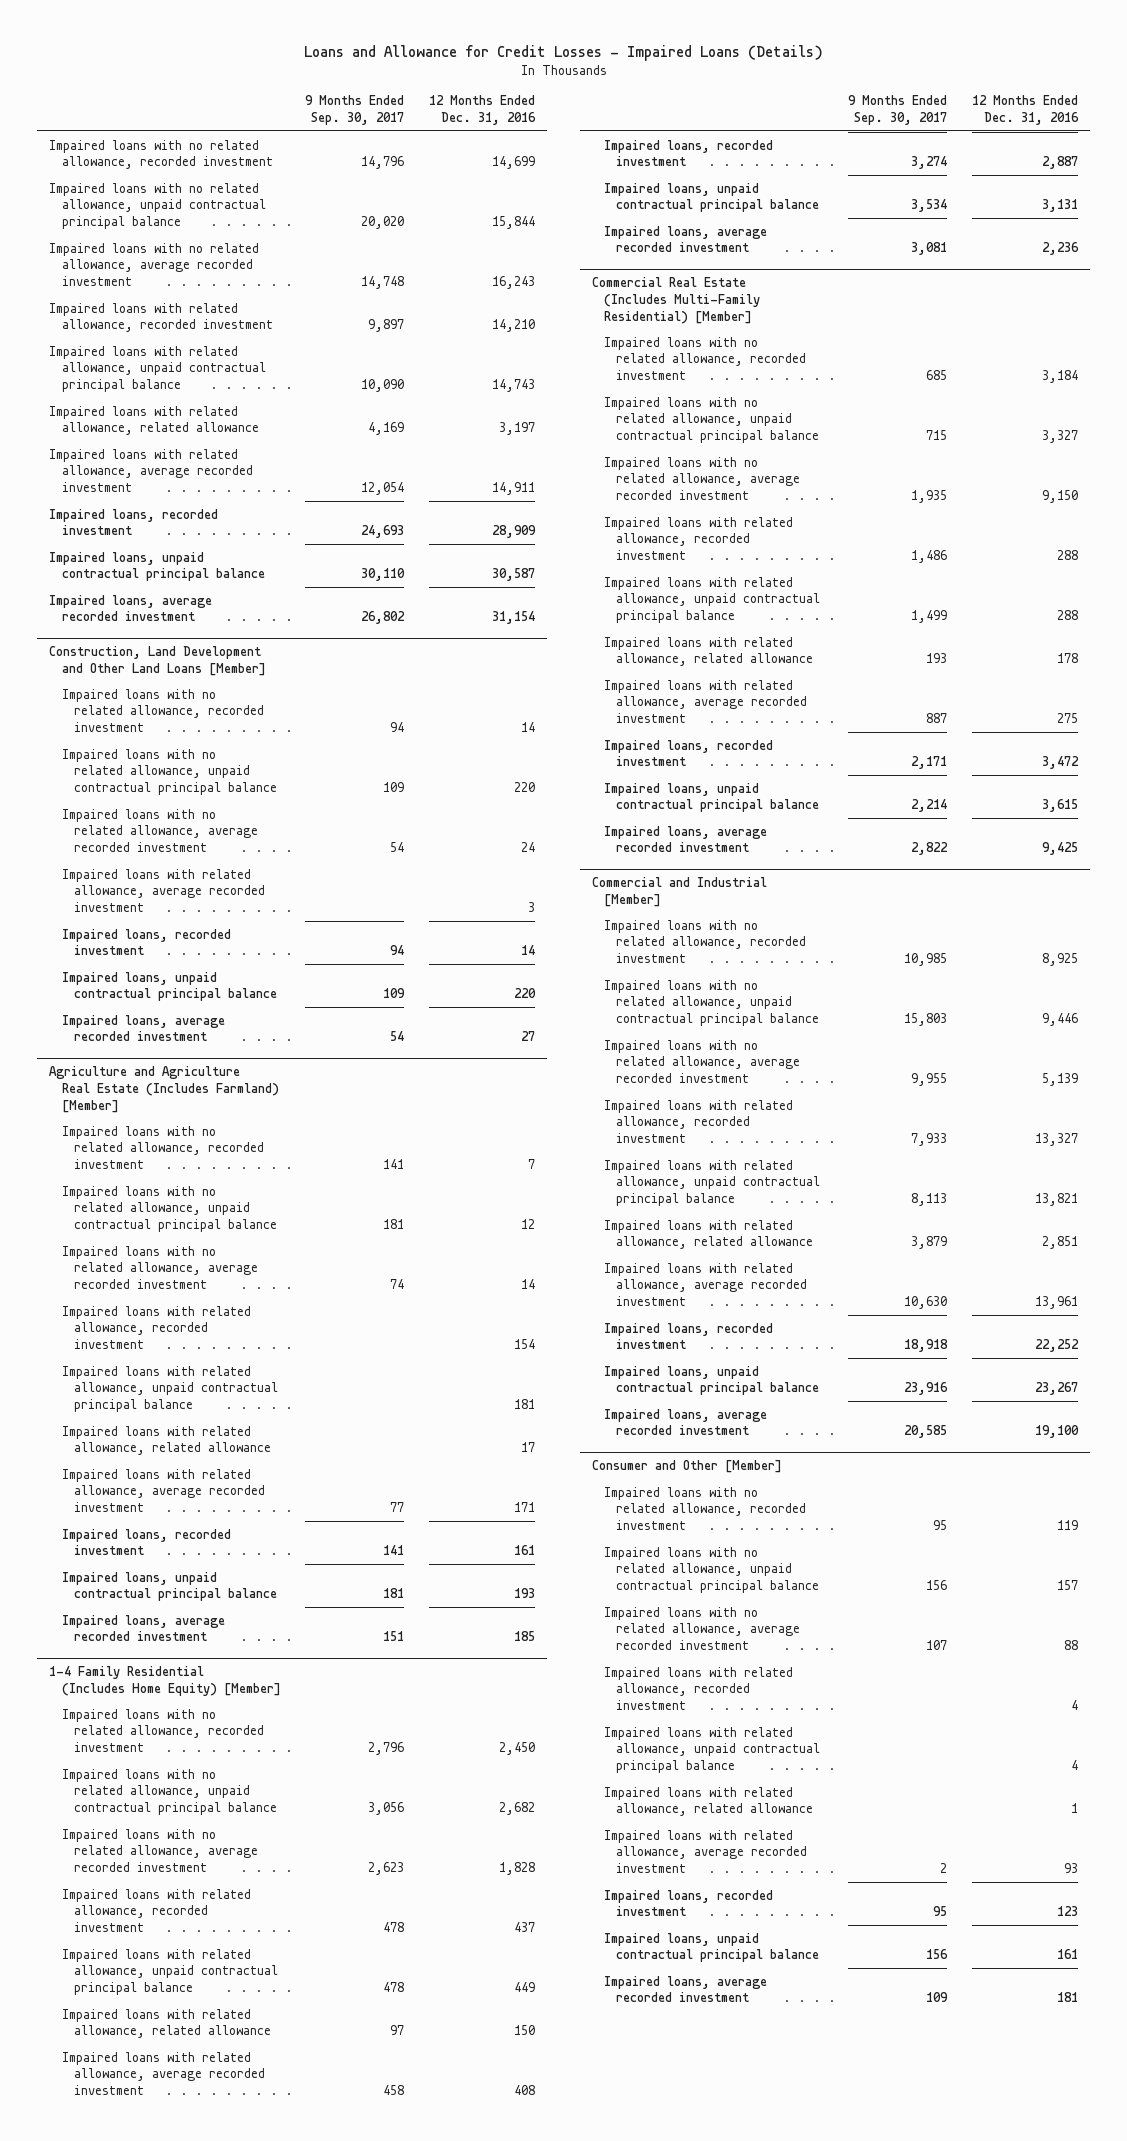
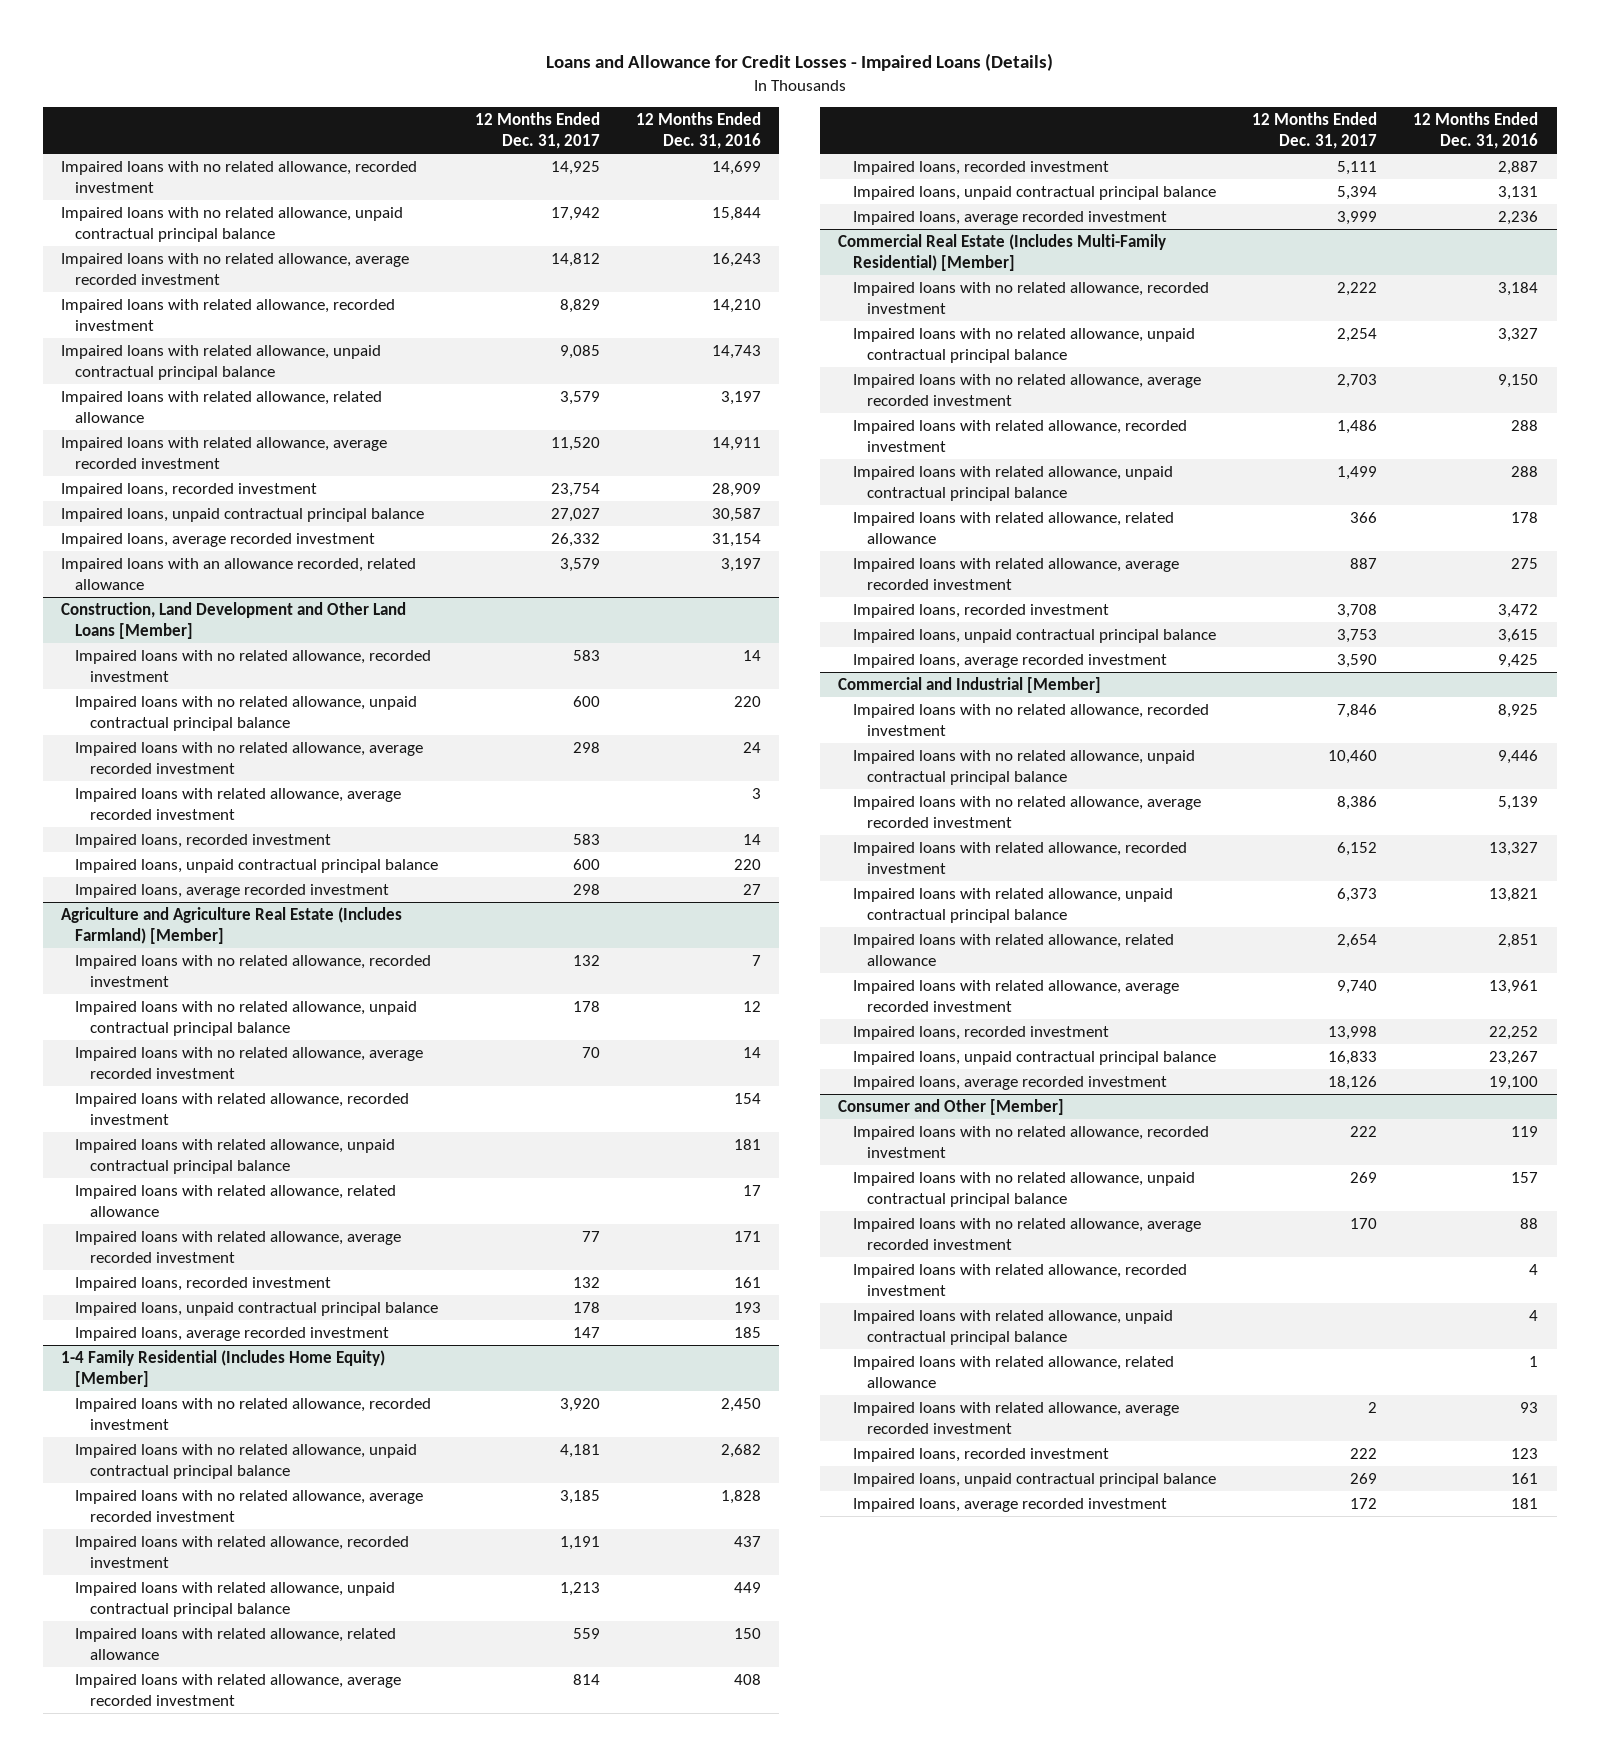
- | 9 Months Ended Sep. 30, 2017 | 12 Months Ended Dec. 31, 2016
+ | 12 Months Ended Dec. 31, 2017 | 12 Months Ended Dec. 31, 2016
+ Impaired loans with an allowance recorded, related allowance | 3,579 | 3,197

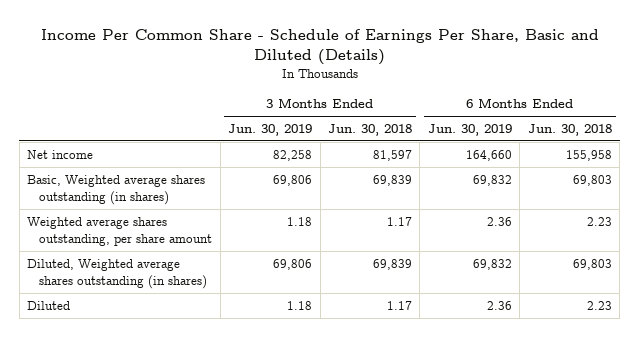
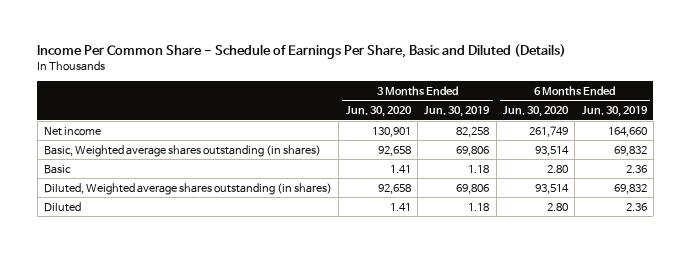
- | 3 Months Ended Jun. 30, 2019 | 3 Months Ended Jun. 30, 2018 | 6 Months Ended Jun. 30, 2019 | 6 Months Ended Jun. 30, 2018
+ | 3 Months Ended Jun. 30, 2020 | 3 Months Ended Jun. 30, 2019 | 6 Months Ended Jun. 30, 2020 | 6 Months Ended Jun. 30, 2019
- Weighted average shares outstanding, per share amount | 1.18 | 1.17 | 2.36 | 2.23
+ Basic | 1.41 | 1.18 | 2.80 | 2.36

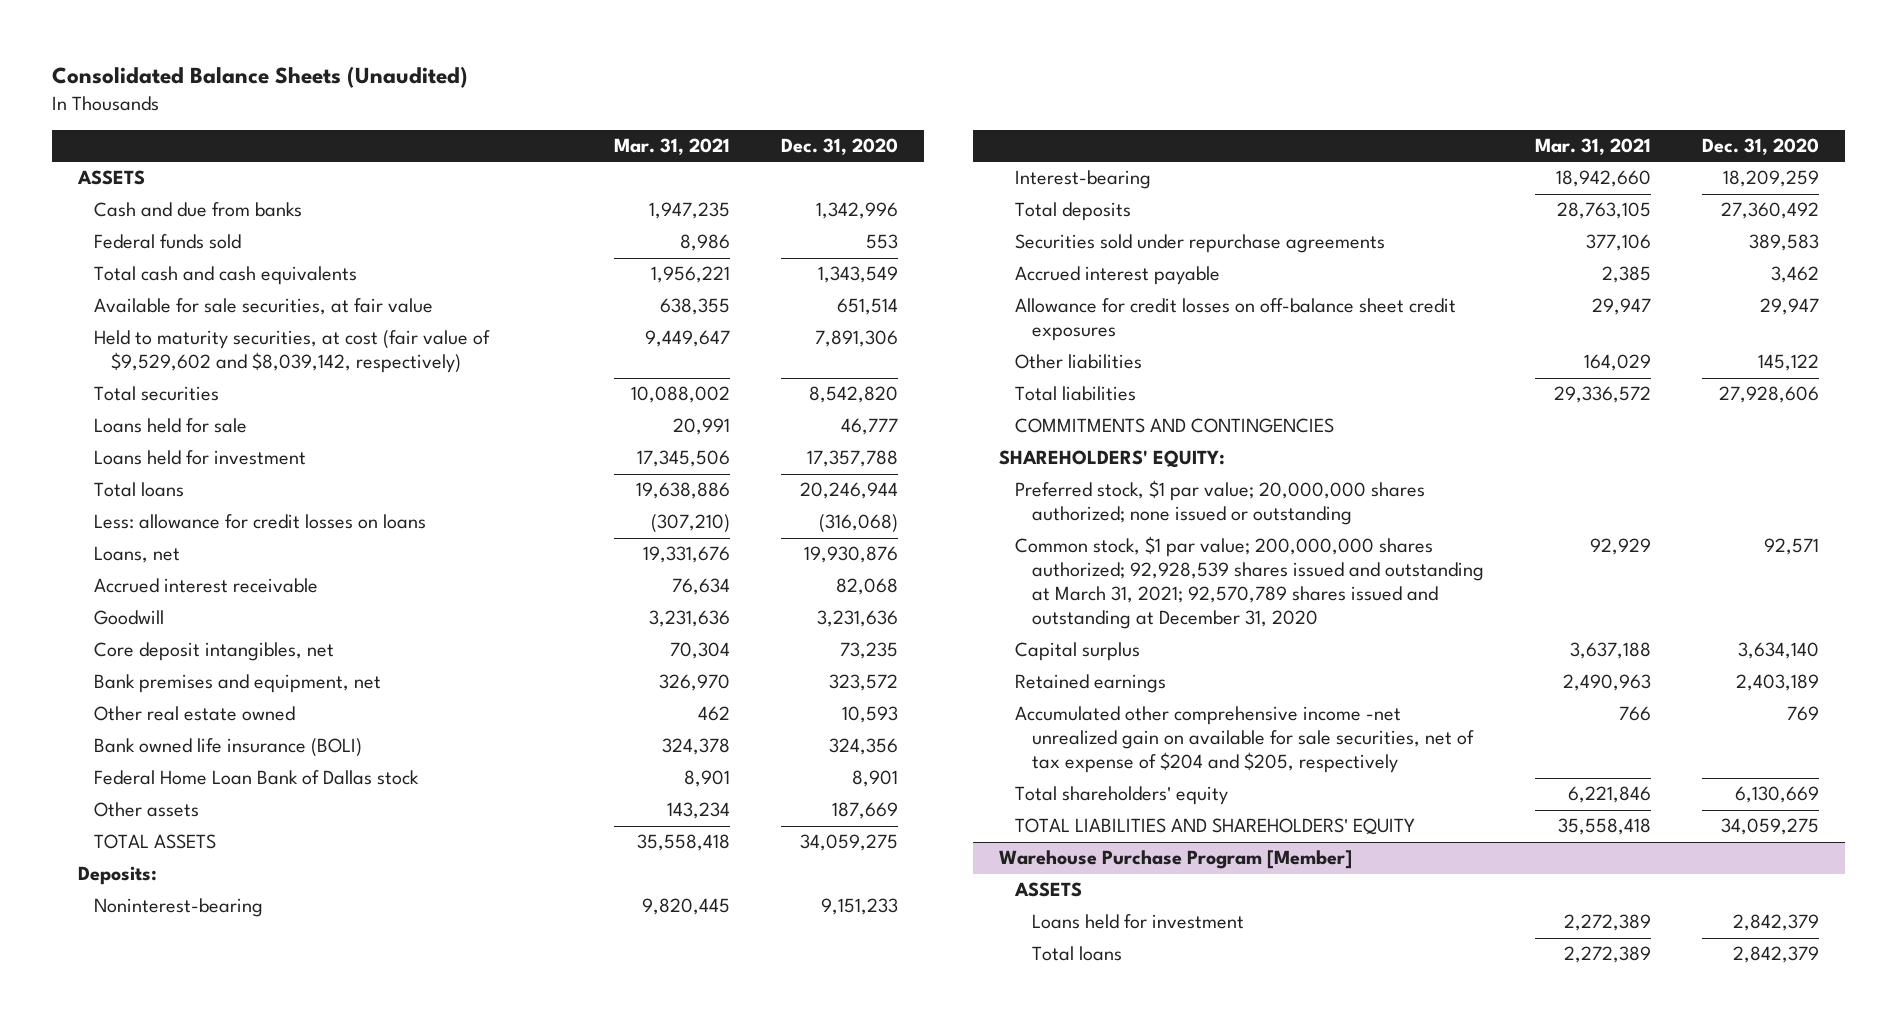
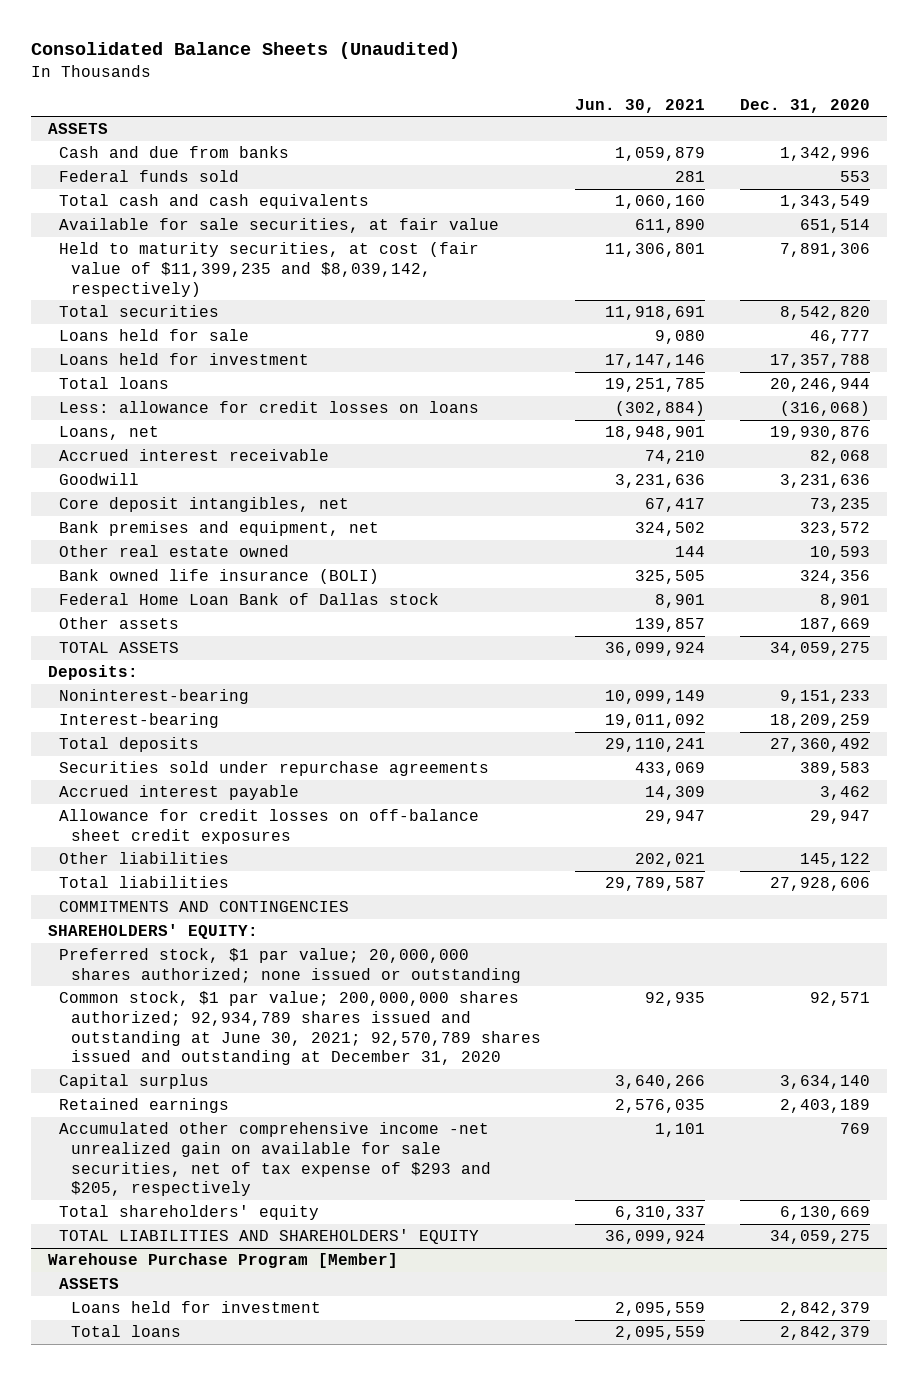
- | Mar. 31, 2021 | Dec. 31, 2020
+ | Jun. 30, 2021 | Dec. 31, 2020
- Held to maturity securities, at cost (fair value of $9,529,602 and $8,039,142, respectively) | 9,449,647 | 7,891,306
+ Held to maturity securities, at cost (fair value of $11,399,235 and $8,039,142, respectively) | 11,306,801 | 7,891,306
- Common stock, $1 par value; 200,000,000 shares authorized; 92,928,539 shares issued and outstanding at March 31, 2021; 92,570,789 shares issued and outstanding at December 31, 2020 | 92,929 | 92,571
+ Common stock, $1 par value; 200,000,000 shares authorized; 92,934,789 shares issued and outstanding at June 30, 2021; 92,570,789 shares issued and outstanding at December 31, 2020 | 92,935 | 92,571
- Accumulated other comprehensive income -net unrealized gain on available for sale securities, net of tax expense of $204 and $205, respectively | 766 | 769
+ Accumulated other comprehensive income -net unrealized gain on available for sale securities, net of tax expense of $293 and $205, respectively | 1,101 | 769

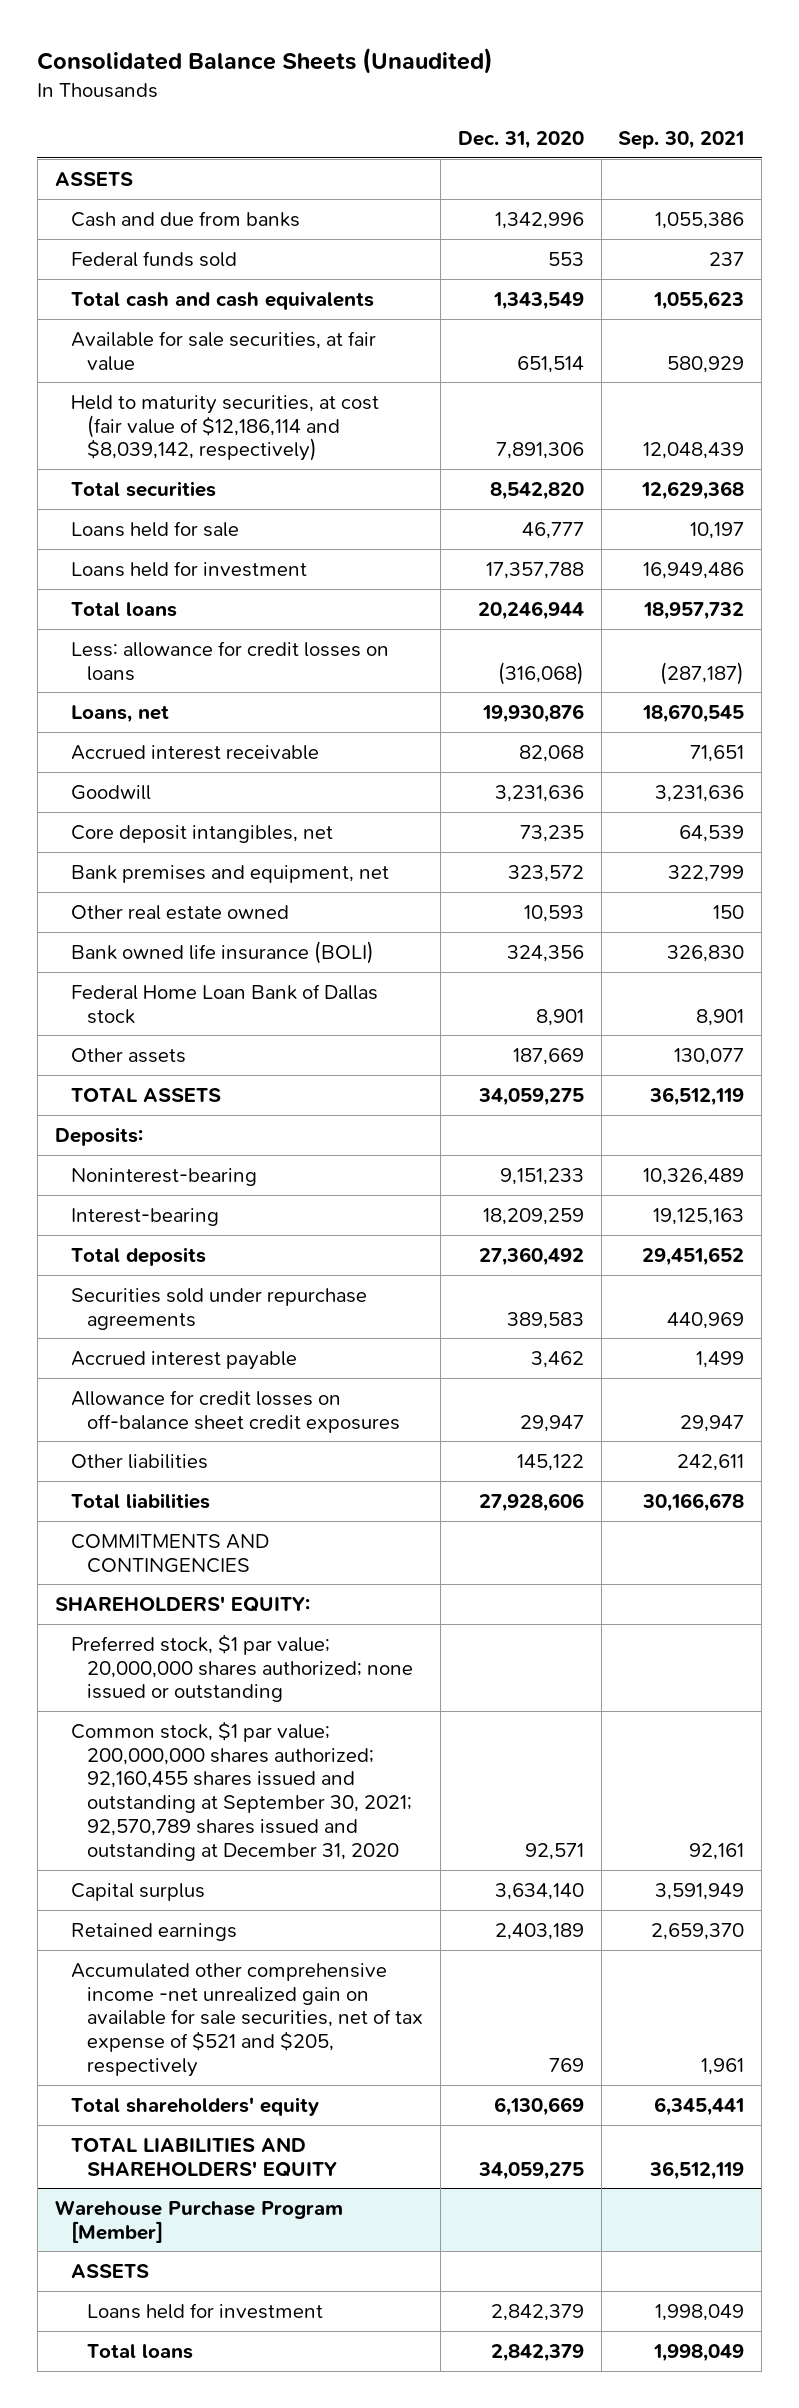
- | Jun. 30, 2021 | Dec. 31, 2020
+ | Dec. 31, 2020 | Sep. 30, 2021
- Held to maturity securities, at cost (fair value of $11,399,235 and $8,039,142, respectively) | 11,306,801 | 7,891,306
+ Held to maturity securities, at cost (fair value of $12,186,114 and $8,039,142, respectively) | 7,891,306 | 12,048,439
- Common stock, $1 par value; 200,000,000 shares authorized; 92,934,789 shares issued and outstanding at June 30, 2021; 92,570,789 shares issued and outstanding at December 31, 2020 | 92,935 | 92,571
+ Common stock, $1 par value; 200,000,000 shares authorized; 92,160,455 shares issued and outstanding at September 30, 2021; 92,570,789 shares issued and outstanding at December 31, 2020 | 92,571 | 92,161
- Accumulated other comprehensive income -net unrealized gain on available for sale securities, net of tax expense of $293 and $205, respectively | 1,101 | 769
+ Accumulated other comprehensive income -net unrealized gain on available for sale securities, net of tax expense of $521 and $205, respectively | 769 | 1,961

